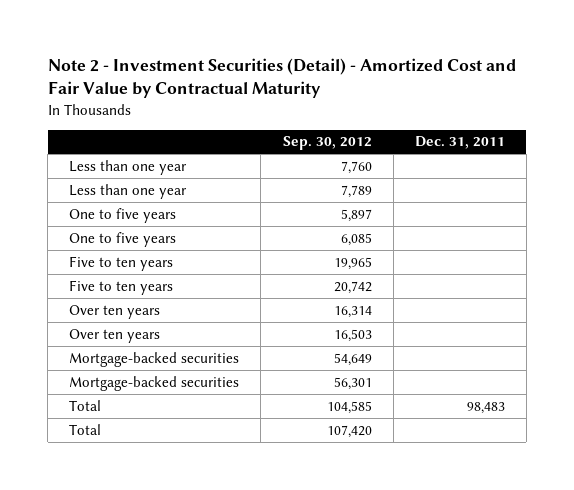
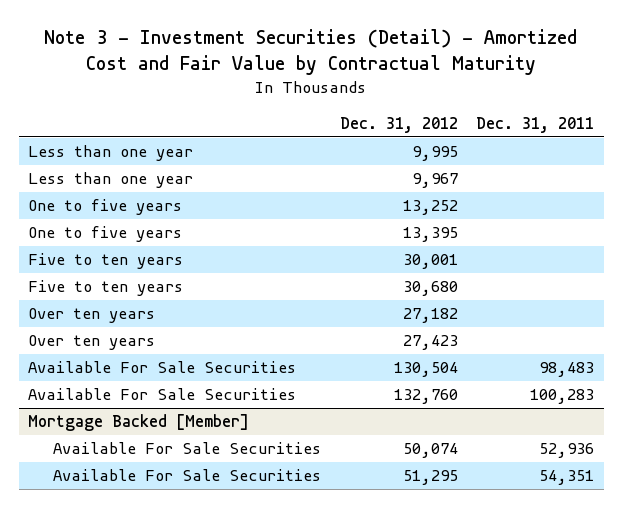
- Note 2 - Investment Securities (Detail) - Amortized Cost and Fair Value by Contractual Maturity
+ Note 3 - Investment Securities (Detail) - Amortized Cost and Fair Value by Contractual Maturity
- | Sep. 30, 2012 | Dec. 31, 2011
+ | Dec. 31, 2012 | Dec. 31, 2011
- Mortgage-backed securities | 54,649 |
- Mortgage-backed securities | 56,301 |
- Total | 104,585 | 98,483
- Total | 107,420 |
+ Available For Sale Securities | 130,504 | 98,483
+ Available For Sale Securities | 132,760 | 100,283
+ Mortgage Backed [Member]
+ Available For Sale Securities | 50,074 | 52,936
+ Available For Sale Securities | 51,295 | 54,351

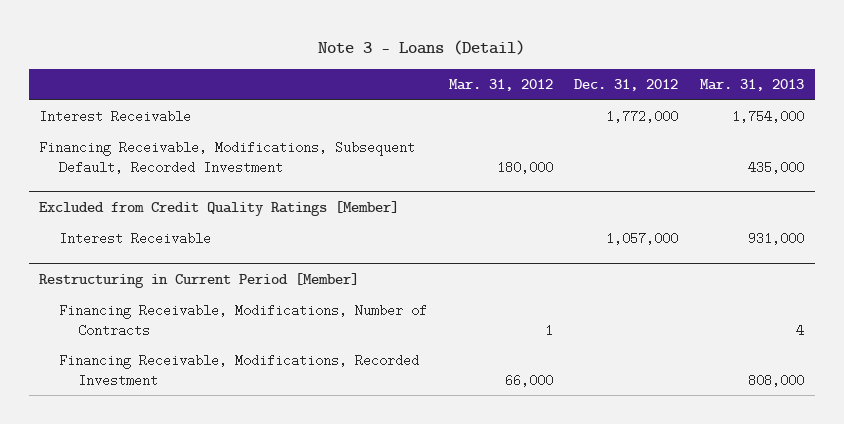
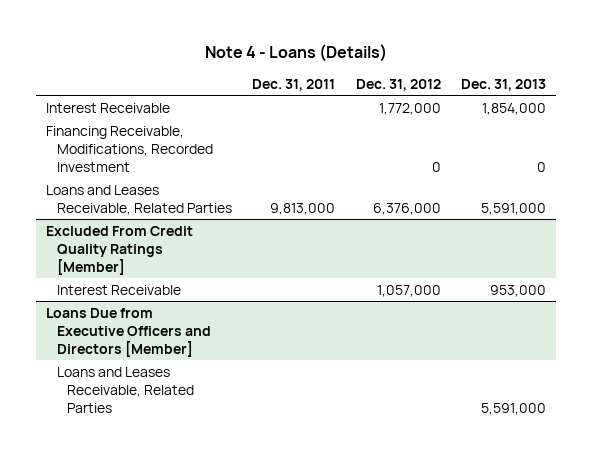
- Note 3 - Loans (Detail)
+ Note 4 - Loans (Details)
- | Mar. 31, 2012 | Dec. 31, 2012 | Mar. 31, 2013
+ | Dec. 31, 2011 | Dec. 31, 2012 | Dec. 31, 2013
- Financing Receivable, Modifications, Subsequent Default, Recorded Investment | 180,000 | | 435,000
- Excluded from Credit Quality Ratings [Member]
+ Financing Receivable, Modifications, Recorded Investment | | 0 | 0
+ Loans and Leases Receivable, Related Parties | 9,813,000 | 6,376,000 | 5,591,000
+ Excluded From Credit Quality Ratings [Member]
- Restructuring in Current Period [Member]
- Financing Receivable, Modifications, Number of Contracts | 1 | | 4
- Financing Receivable, Modifications, Recorded Investment | 66,000 | | 808,000
+ Loans Due from Executive Officers and Directors [Member]
+ Loans and Leases Receivable, Related Parties | | | 5,591,000

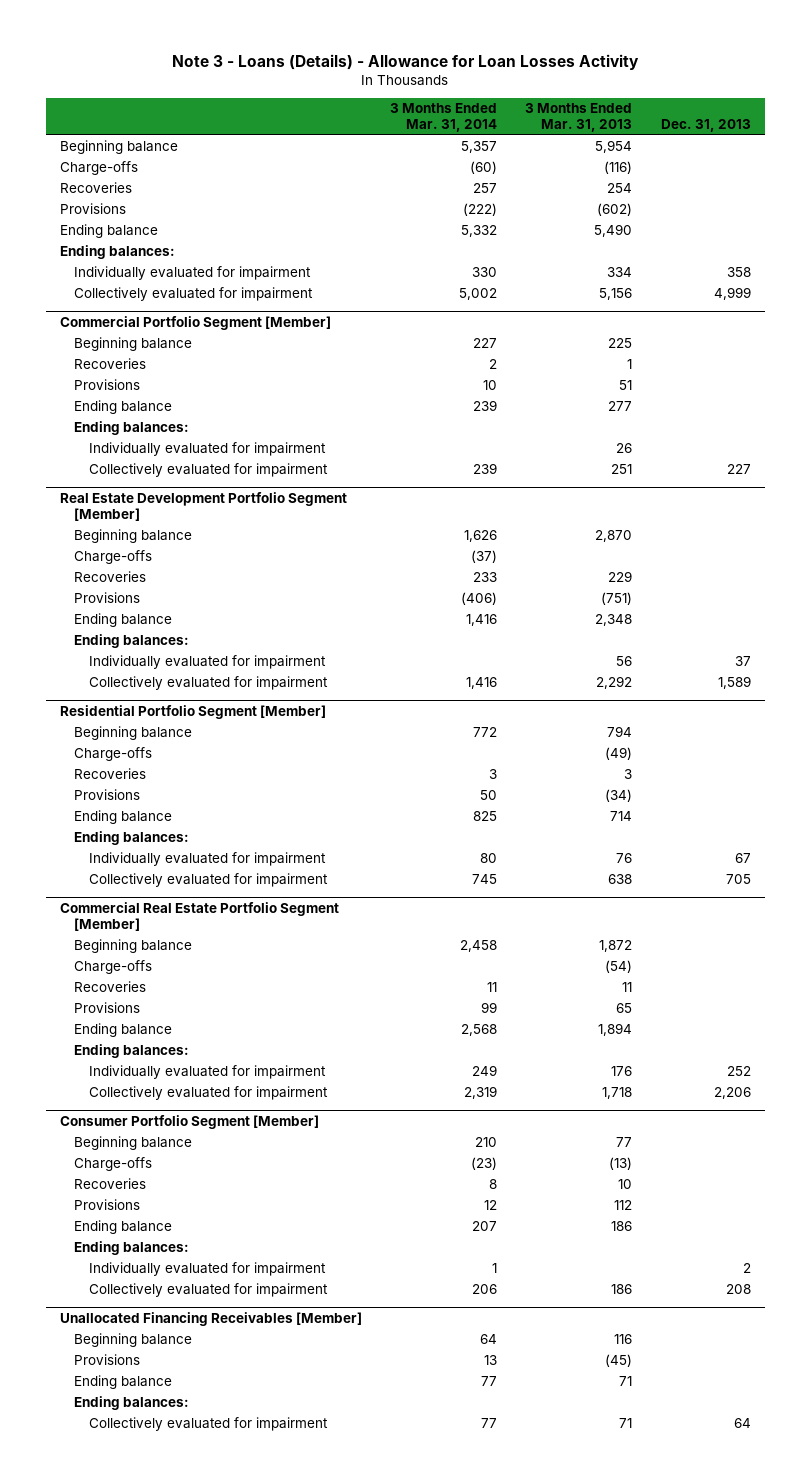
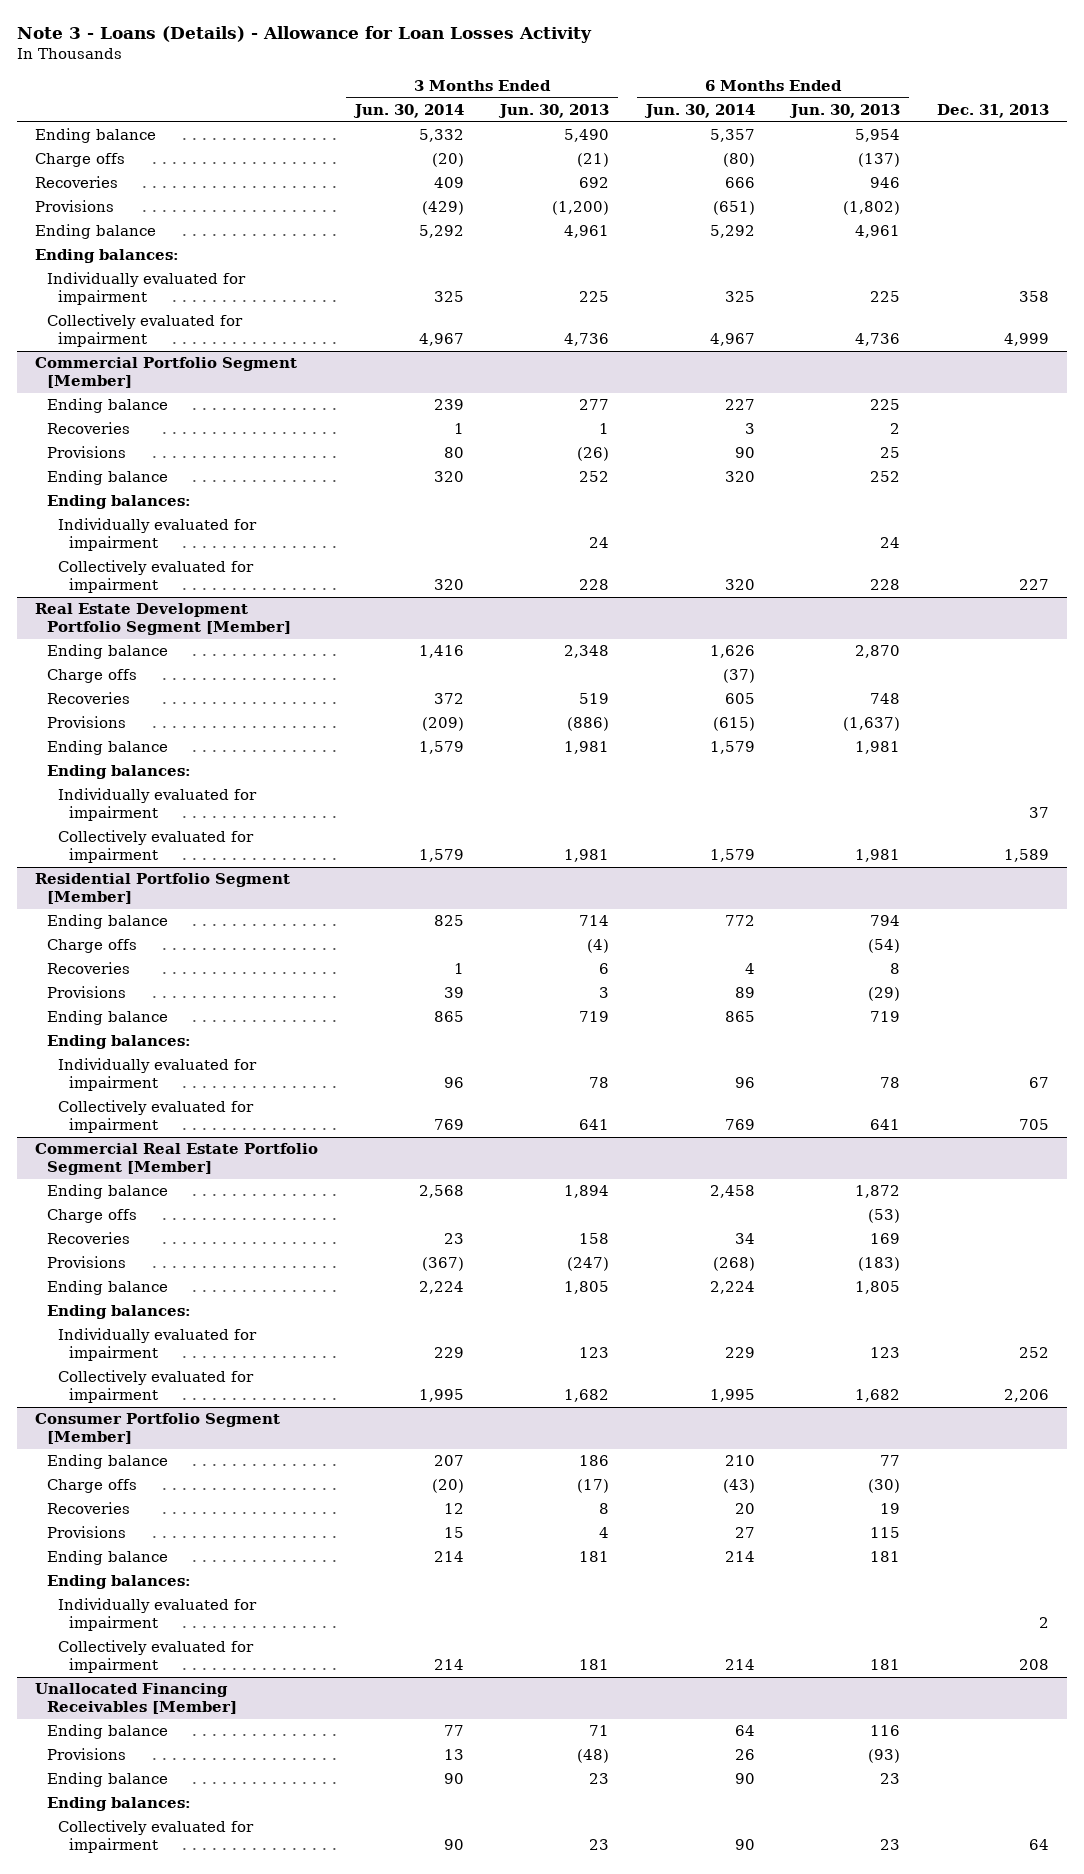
- | 3 Months Ended Mar. 31, 2014 | 3 Months Ended Mar. 31, 2013 | Dec. 31, 2013
+ | 3 Months Ended Jun. 30, 2014 | 3 Months Ended Jun. 30, 2013 | 6 Months Ended Jun. 30, 2014 | 6 Months Ended Jun. 30, 2013 | Dec. 31, 2013
- Beginning balance | 5,357 | 5,954 |
- Charge-offs | (60) | (116) |
+ Ending balance | 5,332 | 5,490 | 5,357 | 5,954 |
+ Charge offs | (20) | (21) | (80) | (137) |
@ Commercial Portfolio Segment [Member]
- Beginning balance | 227 | 225 |
+ Ending balance | 239 | 277 | 227 | 225 |
@ Real Estate Development Portfolio Segment [Member]
- Beginning balance | 1,626 | 2,870 |
- Charge-offs | (37) | |
+ Ending balance | 1,416 | 2,348 | 1,626 | 2,870 |
+ Charge offs | | | (37) | |
@ Residential Portfolio Segment [Member]
- Beginning balance | 772 | 794 |
- Charge-offs | | (49) |
+ Ending balance | 825 | 714 | 772 | 794 |
+ Charge offs | | (4) | | (54) |
@ Commercial Real Estate Portfolio Segment [Member]
- Beginning balance | 2,458 | 1,872 |
- Charge-offs | | (54) |
+ Ending balance | 2,568 | 1,894 | 2,458 | 1,872 |
+ Charge offs | | | | (53) |
@ Consumer Portfolio Segment [Member]
- Beginning balance | 210 | 77 |
- Charge-offs | (23) | (13) |
+ Ending balance | 207 | 186 | 210 | 77 |
+ Charge offs | (20) | (17) | (43) | (30) |
@ Unallocated Financing Receivables [Member]
- Beginning balance | 64 | 116 |
+ Ending balance | 77 | 71 | 64 | 116 |

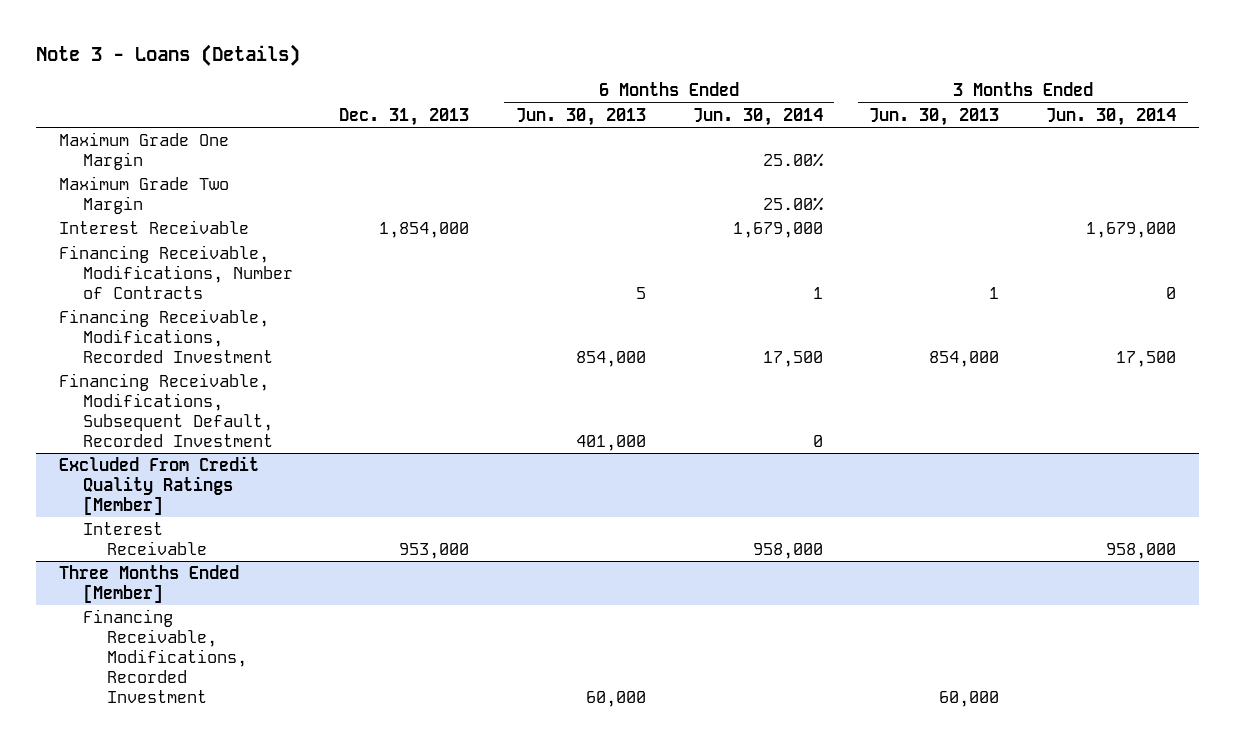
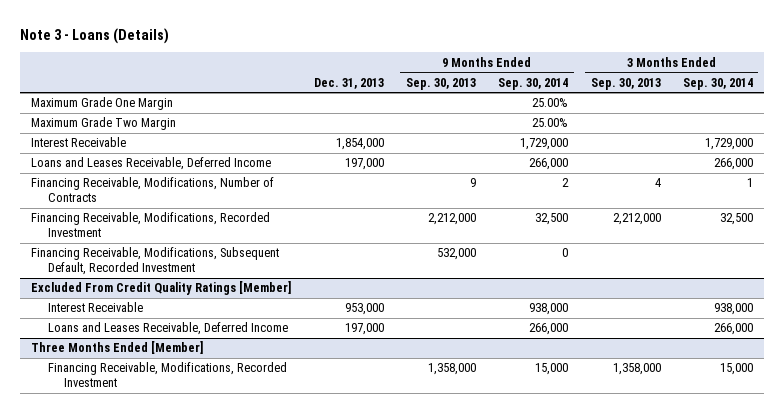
- | Dec. 31, 2013 | 6 Months Ended Jun. 30, 2013 | 6 Months Ended Jun. 30, 2014 | 3 Months Ended Jun. 30, 2013 | 3 Months Ended Jun. 30, 2014
+ | Dec. 31, 2013 | 9 Months Ended Sep. 30, 2013 | 9 Months Ended Sep. 30, 2014 | 3 Months Ended Sep. 30, 2013 | 3 Months Ended Sep. 30, 2014
+ Loans and Leases Receivable, Deferred Income | 197,000 | | 266,000 | | 266,000
@ Excluded From Credit Quality Ratings [Member]
+ Loans and Leases Receivable, Deferred Income | 197,000 | | 266,000 | | 266,000

